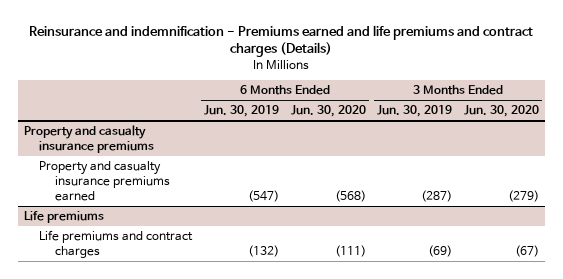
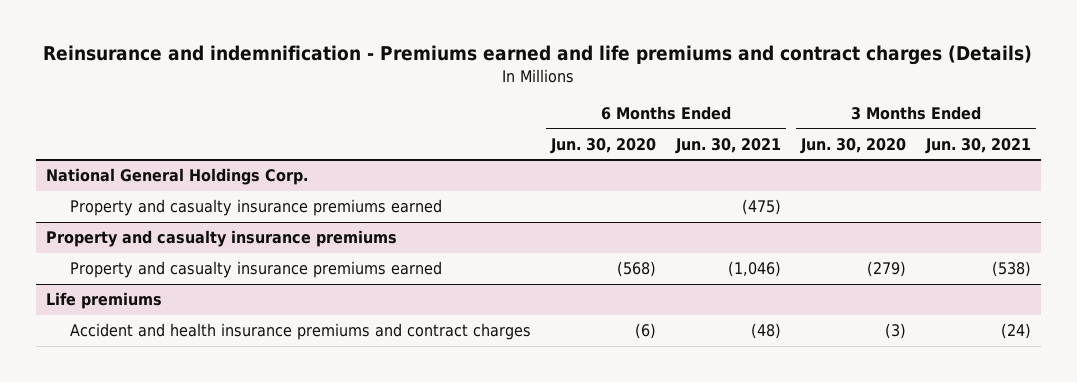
- | 6 Months Ended Jun. 30, 2019 | 6 Months Ended Jun. 30, 2020 | 3 Months Ended Jun. 30, 2019 | 3 Months Ended Jun. 30, 2020
+ | 6 Months Ended Jun. 30, 2020 | 6 Months Ended Jun. 30, 2021 | 3 Months Ended Jun. 30, 2020 | 3 Months Ended Jun. 30, 2021
+ National General Holdings Corp.
+ Property and casualty insurance premiums earned | | (475) | |
@ Life premiums
- Life premiums and contract charges | (132) | (111) | (69) | (67)
+ Accident and health insurance premiums and contract charges | (6) | (48) | (3) | (24)

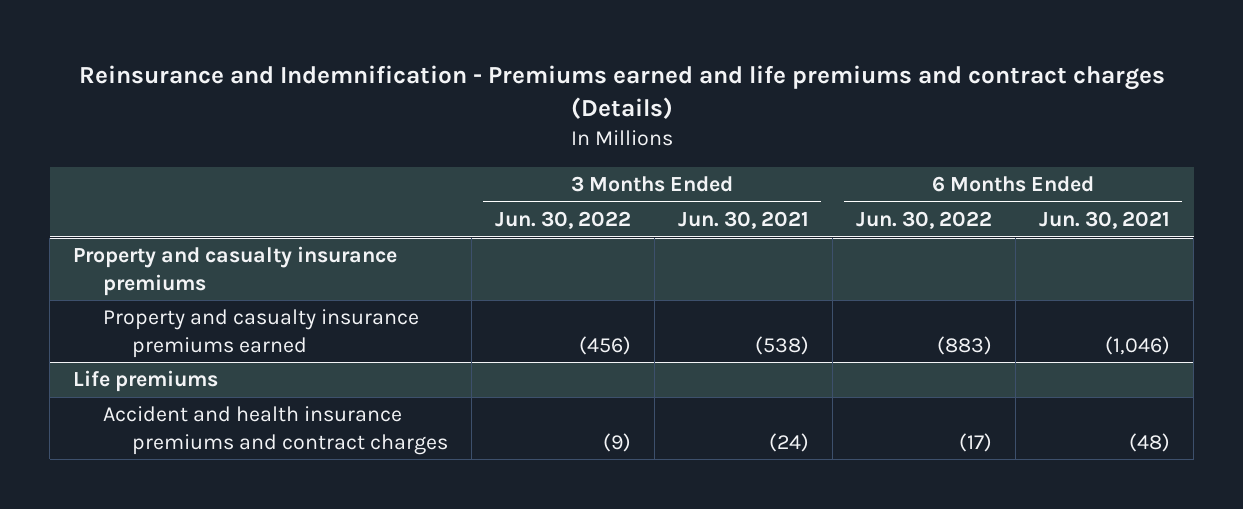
- Reinsurance and indemnification - Premiums earned and life premiums and contract charges (Details)
+ Reinsurance and Indemnification - Premiums earned and life premiums and contract charges (Details)
- | 6 Months Ended Jun. 30, 2020 | 6 Months Ended Jun. 30, 2021 | 3 Months Ended Jun. 30, 2020 | 3 Months Ended Jun. 30, 2021
+ | 3 Months Ended Jun. 30, 2022 | 3 Months Ended Jun. 30, 2021 | 6 Months Ended Jun. 30, 2022 | 6 Months Ended Jun. 30, 2021
- National General Holdings Corp.
- Property and casualty insurance premiums earned | | (475) | |

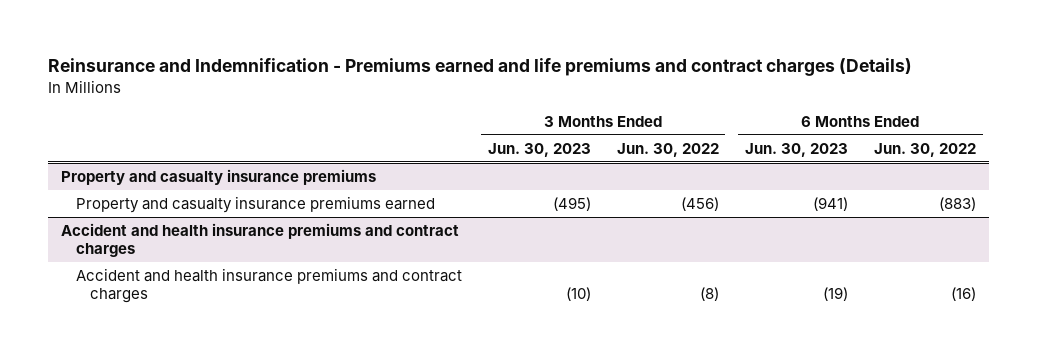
- | 3 Months Ended Jun. 30, 2022 | 3 Months Ended Jun. 30, 2021 | 6 Months Ended Jun. 30, 2022 | 6 Months Ended Jun. 30, 2021
+ | 3 Months Ended Jun. 30, 2023 | 3 Months Ended Jun. 30, 2022 | 6 Months Ended Jun. 30, 2023 | 6 Months Ended Jun. 30, 2022
- Life premiums
- Accident and health insurance premiums and contract charges | (9) | (24) | (17) | (48)
+ Accident and health insurance premiums and contract charges
+ Accident and health insurance premiums and contract charges | (10) | (8) | (19) | (16)

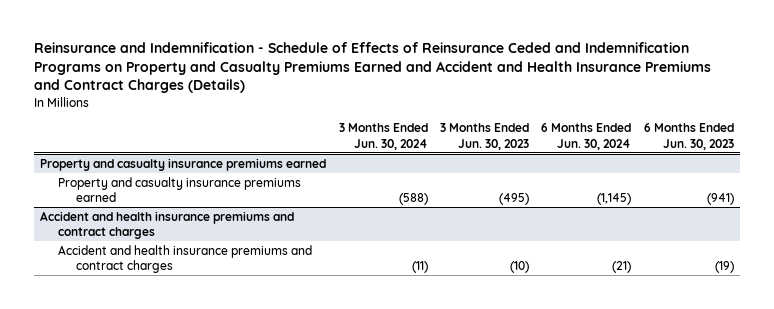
- Reinsurance and Indemnification - Premiums earned and life premiums and contract charges (Details)
+ Reinsurance and Indemnification - Schedule of Effects of Reinsurance Ceded and Indemnification Programs on Property and Casualty Premiums Earned and Accident and Health Insurance Premiums and Contract Charges (Details)
- | 3 Months Ended Jun. 30, 2023 | 3 Months Ended Jun. 30, 2022 | 6 Months Ended Jun. 30, 2023 | 6 Months Ended Jun. 30, 2022
+ | 3 Months Ended Jun. 30, 2024 | 3 Months Ended Jun. 30, 2023 | 6 Months Ended Jun. 30, 2024 | 6 Months Ended Jun. 30, 2023
- Property and casualty insurance premiums
+ Property and casualty insurance premiums earned

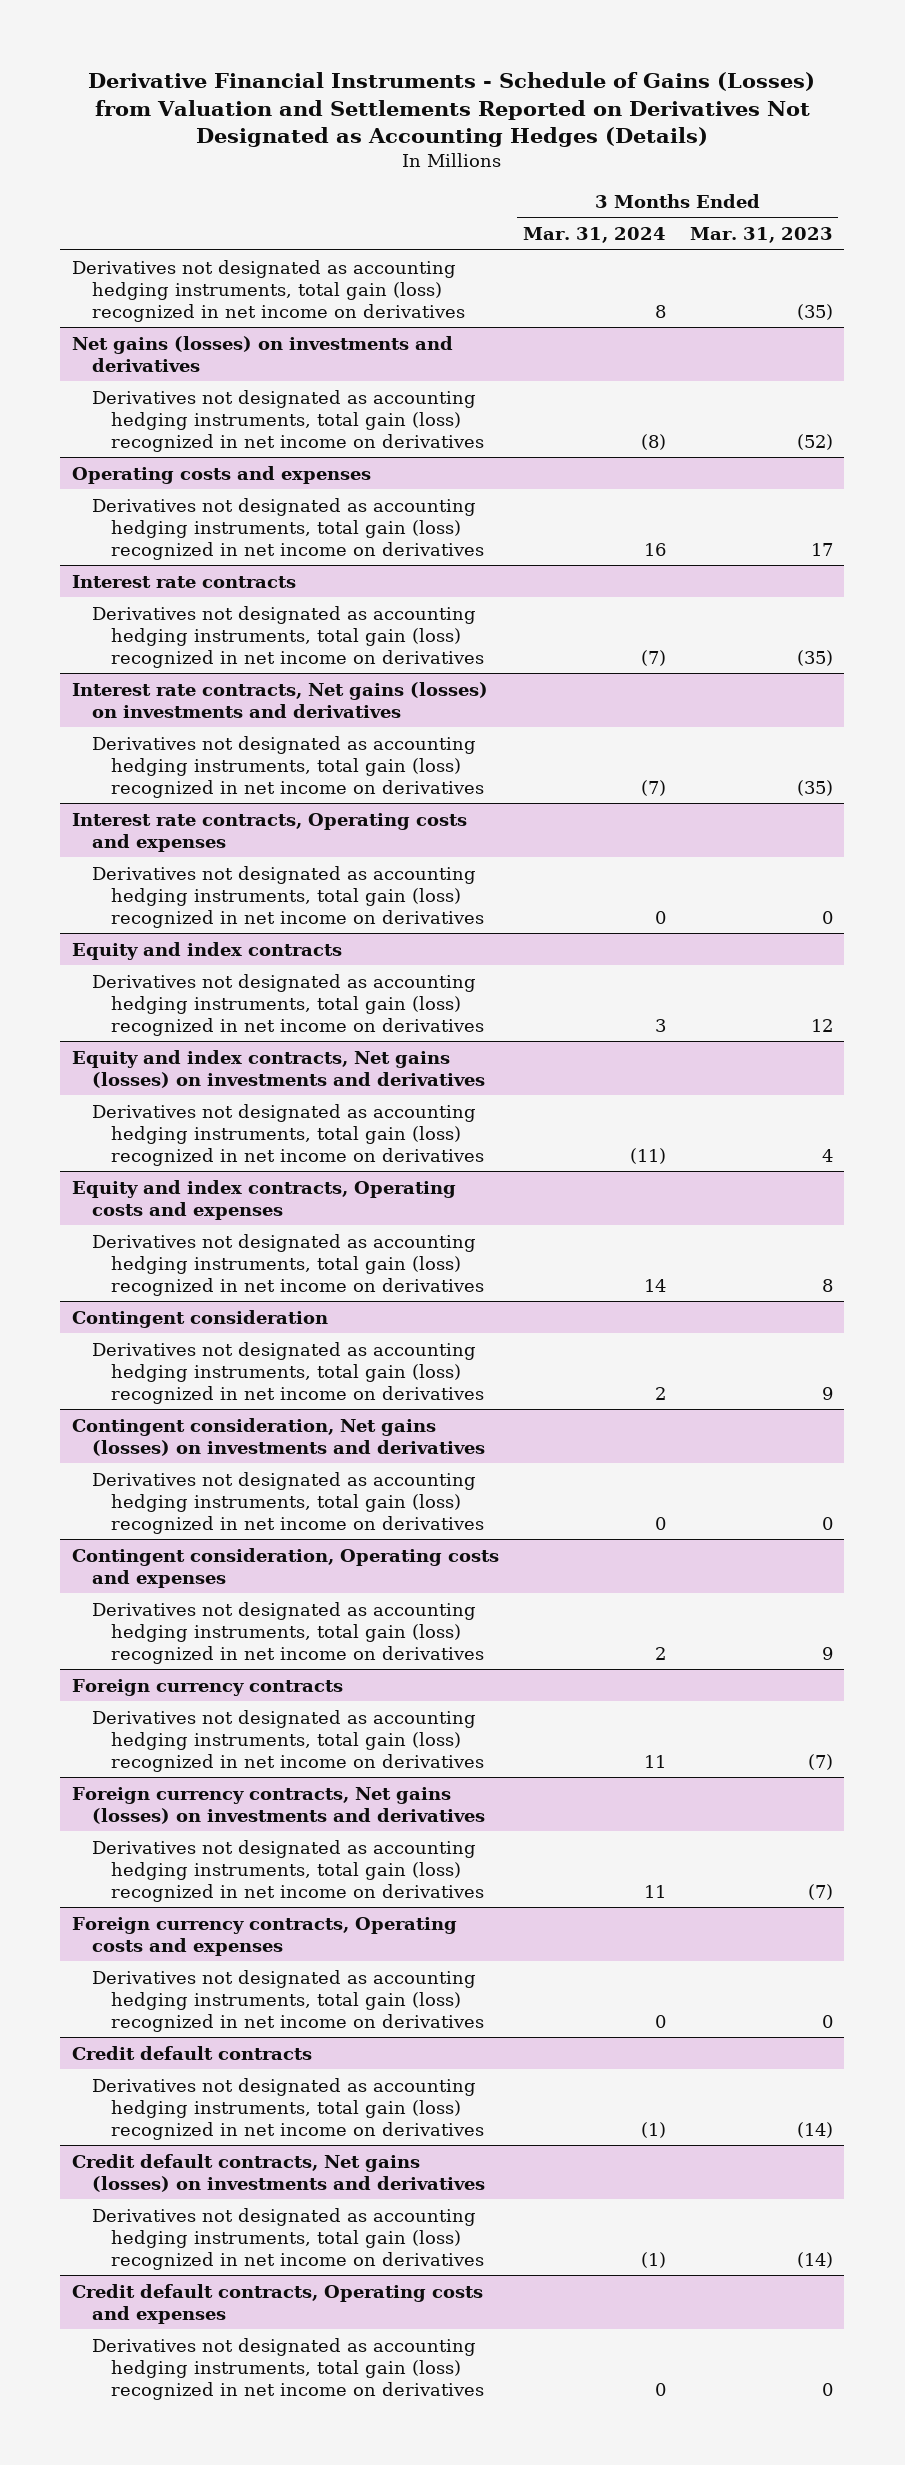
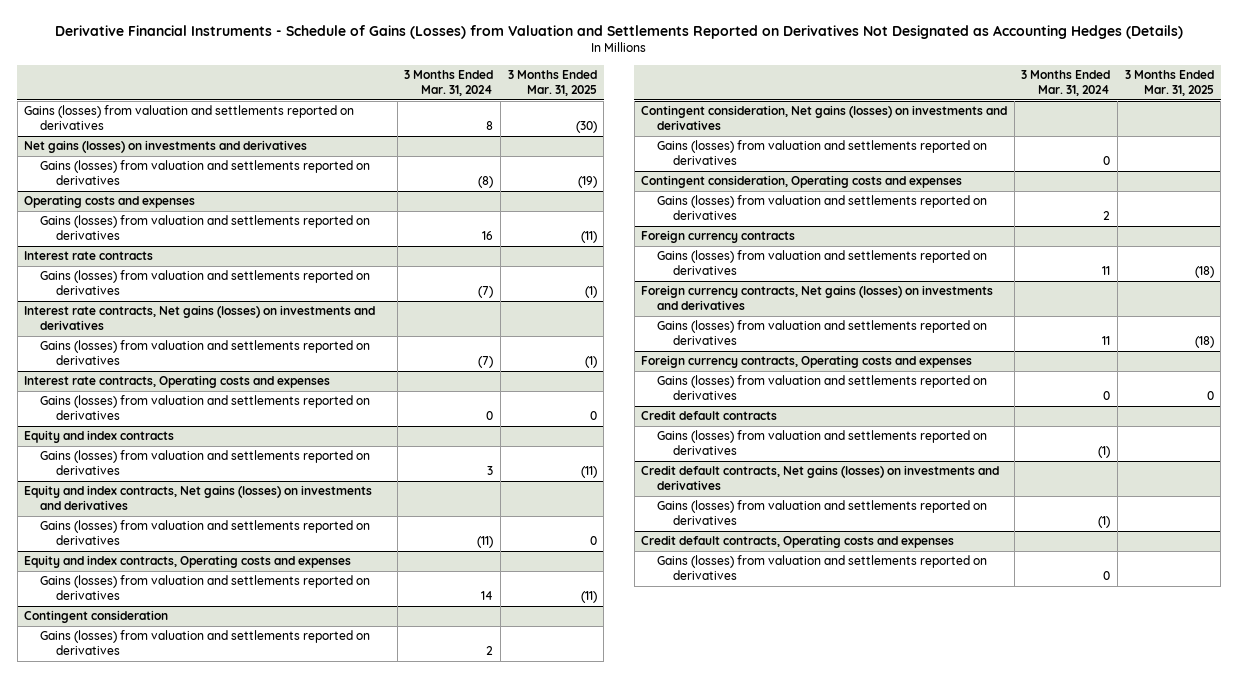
- | 3 Months Ended Mar. 31, 2024 | 3 Months Ended Mar. 31, 2023
+ | 3 Months Ended Mar. 31, 2024 | 3 Months Ended Mar. 31, 2025
- Derivatives not designated as accounting hedging instruments, total gain (loss) recognized in net income on derivatives | 8 | (35)
+ Gains (losses) from valuation and settlements reported on derivatives | 8 | (30)
@ Net gains (losses) on investments and derivatives
- Derivatives not designated as accounting hedging instruments, total gain (loss) recognized in net income on derivatives | (8) | (52)
+ Gains (losses) from valuation and settlements reported on derivatives | (8) | (19)
@ Operating costs and expenses
- Derivatives not designated as accounting hedging instruments, total gain (loss) recognized in net income on derivatives | 16 | 17
+ Gains (losses) from valuation and settlements reported on derivatives | 16 | (11)
@ Interest rate contracts
- Derivatives not designated as accounting hedging instruments, total gain (loss) recognized in net income on derivatives | (7) | (35)
+ Gains (losses) from valuation and settlements reported on derivatives | (7) | (1)
@ Interest rate contracts, Net gains (losses) on investments and derivatives
- Derivatives not designated as accounting hedging instruments, total gain (loss) recognized in net income on derivatives | (7) | (35)
+ Gains (losses) from valuation and settlements reported on derivatives | (7) | (1)
@ Interest rate contracts, Operating costs and expenses
- Derivatives not designated as accounting hedging instruments, total gain (loss) recognized in net income on derivatives | 0 | 0
+ Gains (losses) from valuation and settlements reported on derivatives | 0 | 0
@ Equity and index contracts
- Derivatives not designated as accounting hedging instruments, total gain (loss) recognized in net income on derivatives | 3 | 12
+ Gains (losses) from valuation and settlements reported on derivatives | 3 | (11)
@ Equity and index contracts, Net gains (losses) on investments and derivatives
- Derivatives not designated as accounting hedging instruments, total gain (loss) recognized in net income on derivatives | (11) | 4
+ Gains (losses) from valuation and settlements reported on derivatives | (11) | 0
@ Equity and index contracts, Operating costs and expenses
- Derivatives not designated as accounting hedging instruments, total gain (loss) recognized in net income on derivatives | 14 | 8
+ Gains (losses) from valuation and settlements reported on derivatives | 14 | (11)
@ Contingent consideration
- Derivatives not designated as accounting hedging instruments, total gain (loss) recognized in net income on derivatives | 2 | 9
+ Gains (losses) from valuation and settlements reported on derivatives | 2 |
@ Contingent consideration, Net gains (losses) on investments and derivatives
- Derivatives not designated as accounting hedging instruments, total gain (loss) recognized in net income on derivatives | 0 | 0
+ Gains (losses) from valuation and settlements reported on derivatives | 0 |
@ Contingent consideration, Operating costs and expenses
- Derivatives not designated as accounting hedging instruments, total gain (loss) recognized in net income on derivatives | 2 | 9
+ Gains (losses) from valuation and settlements reported on derivatives | 2 |
@ Foreign currency contracts
- Derivatives not designated as accounting hedging instruments, total gain (loss) recognized in net income on derivatives | 11 | (7)
+ Gains (losses) from valuation and settlements reported on derivatives | 11 | (18)
@ Foreign currency contracts, Net gains (losses) on investments and derivatives
- Derivatives not designated as accounting hedging instruments, total gain (loss) recognized in net income on derivatives | 11 | (7)
+ Gains (losses) from valuation and settlements reported on derivatives | 11 | (18)
@ Foreign currency contracts, Operating costs and expenses
- Derivatives not designated as accounting hedging instruments, total gain (loss) recognized in net income on derivatives | 0 | 0
+ Gains (losses) from valuation and settlements reported on derivatives | 0 | 0
@ Credit default contracts
- Derivatives not designated as accounting hedging instruments, total gain (loss) recognized in net income on derivatives | (1) | (14)
+ Gains (losses) from valuation and settlements reported on derivatives | (1) |
@ Credit default contracts, Net gains (losses) on investments and derivatives
- Derivatives not designated as accounting hedging instruments, total gain (loss) recognized in net income on derivatives | (1) | (14)
+ Gains (losses) from valuation and settlements reported on derivatives | (1) |
@ Credit default contracts, Operating costs and expenses
- Derivatives not designated as accounting hedging instruments, total gain (loss) recognized in net income on derivatives | 0 | 0
+ Gains (losses) from valuation and settlements reported on derivatives | 0 |

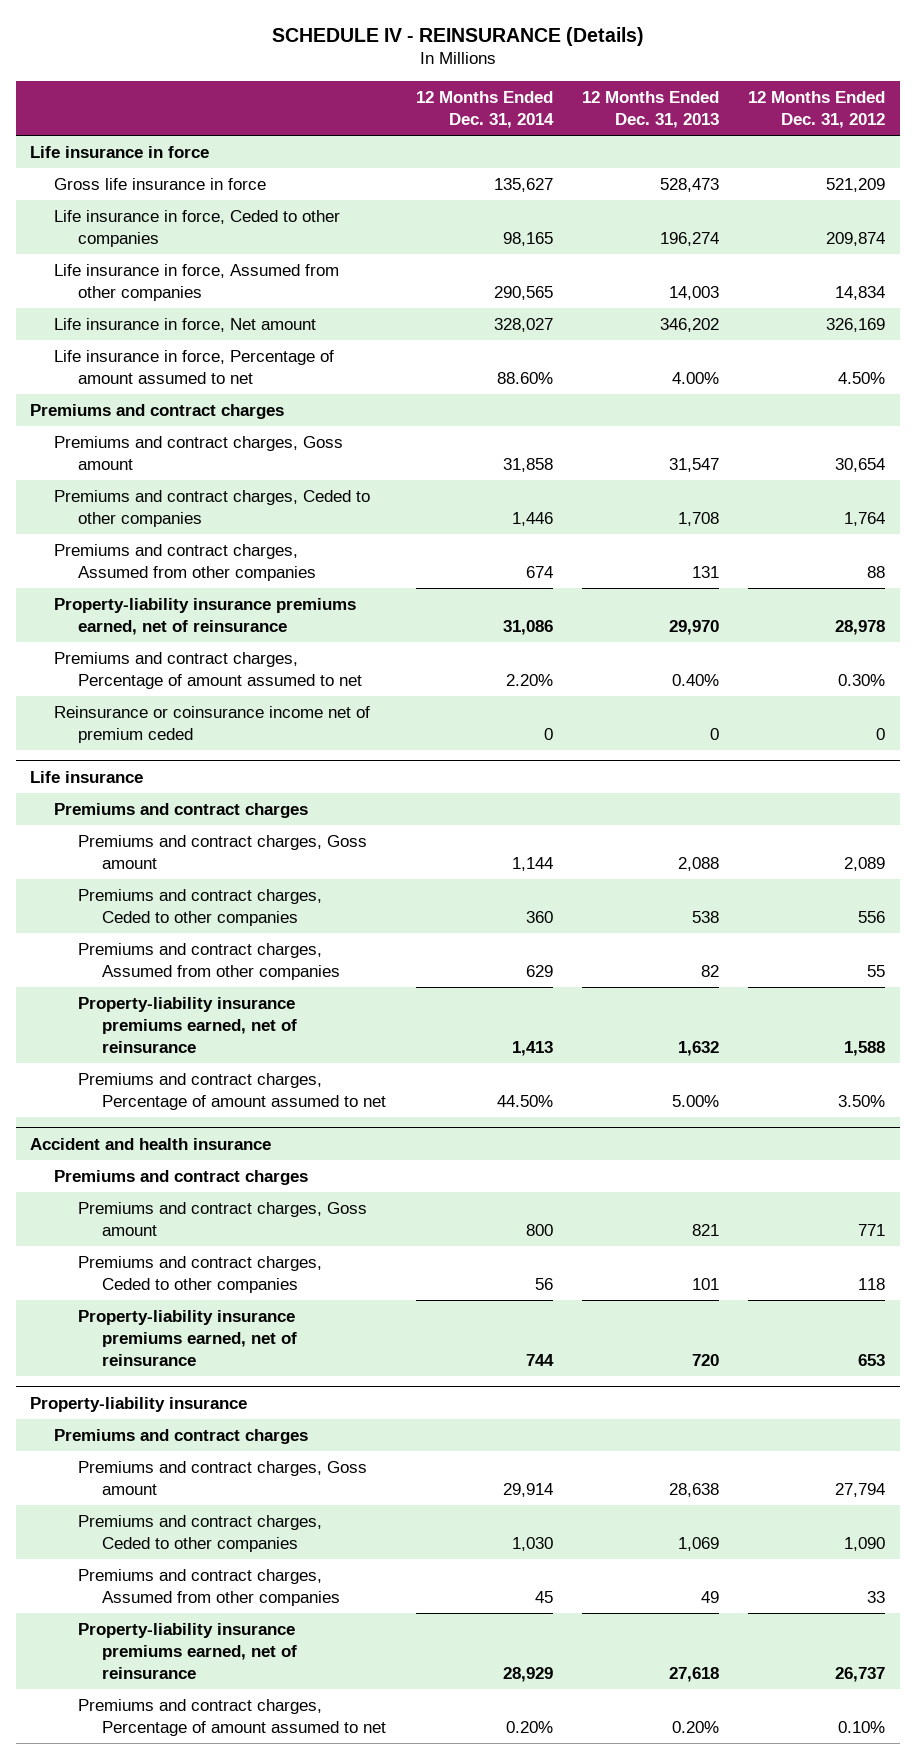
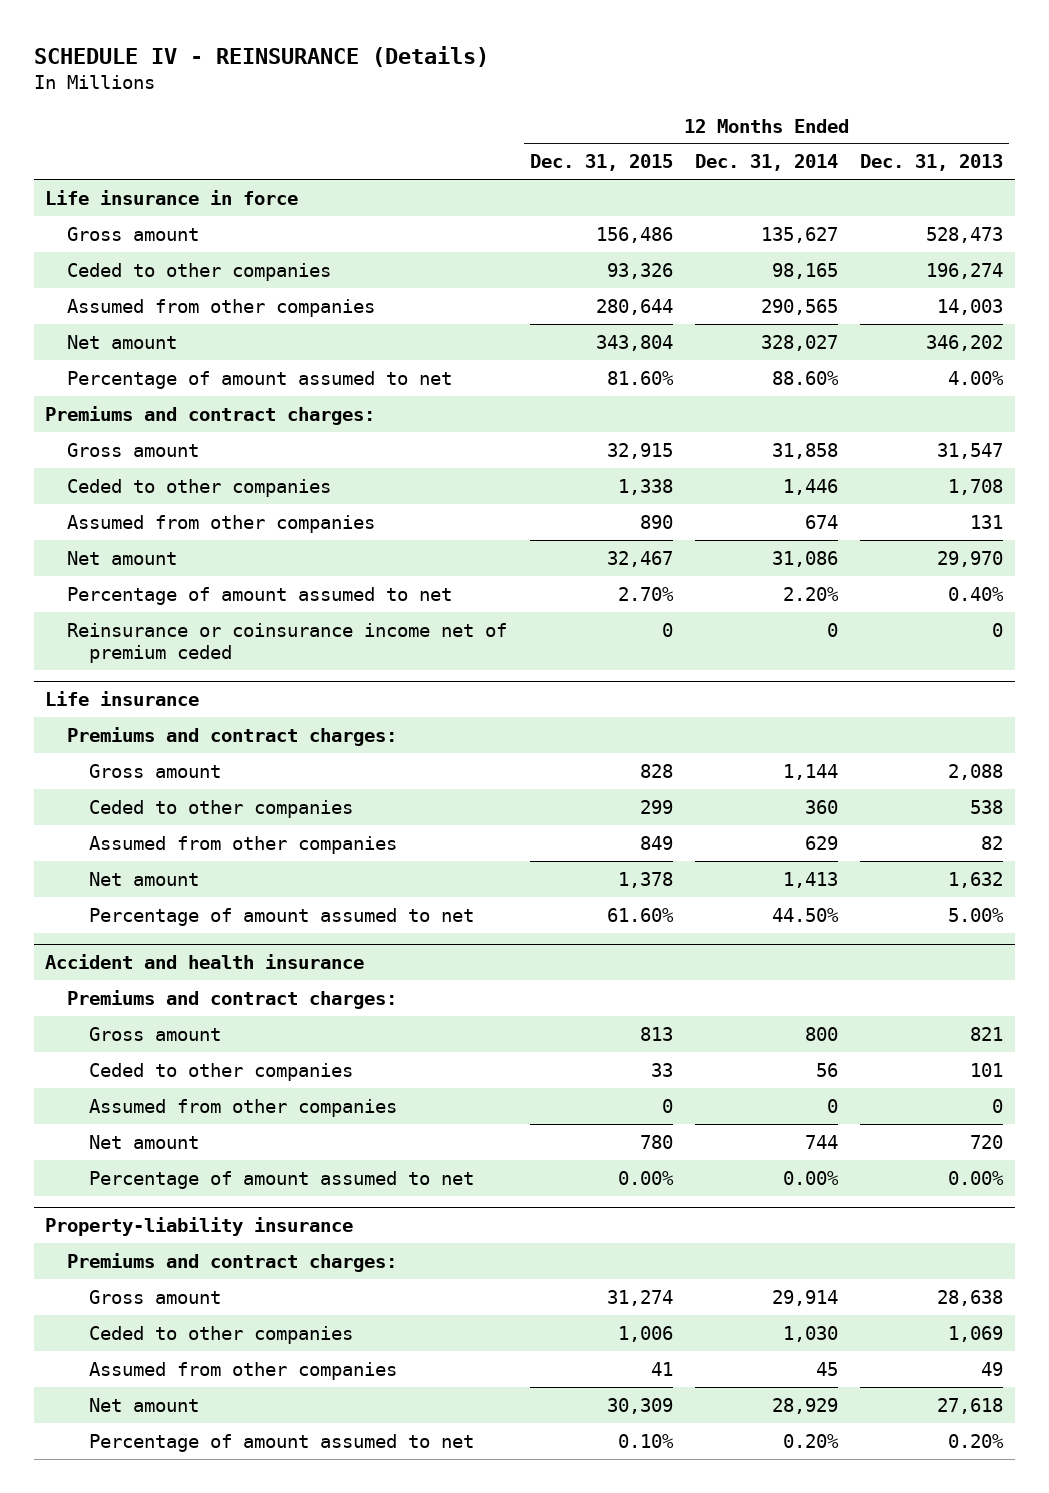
- | 12 Months Ended Dec. 31, 2014 | 12 Months Ended Dec. 31, 2013 | 12 Months Ended Dec. 31, 2012
+ | 12 Months Ended Dec. 31, 2015 | 12 Months Ended Dec. 31, 2014 | 12 Months Ended Dec. 31, 2013
- Gross life insurance in force | 135,627 | 528,473 | 521,209
- Life insurance in force, Ceded to other companies | 98,165 | 196,274 | 209,874
- Life insurance in force, Assumed from other companies | 290,565 | 14,003 | 14,834
- Life insurance in force, Net amount | 328,027 | 346,202 | 326,169
- Life insurance in force, Percentage of amount assumed to net | 88.60% | 4.00% | 4.50%
- Premiums and contract charges
- Premiums and contract charges, Goss amount | 31,858 | 31,547 | 30,654
- Premiums and contract charges, Ceded to other companies | 1,446 | 1,708 | 1,764
- Premiums and contract charges, Assumed from other companies | 674 | 131 | 88
- Property-liability insurance premiums earned, net of reinsurance | 31,086 | 29,970 | 28,978
- Premiums and contract charges, Percentage of amount assumed to net | 2.20% | 0.40% | 0.30%
+ Gross amount | 156,486 | 135,627 | 528,473
+ Ceded to other companies | 93,326 | 98,165 | 196,274
+ Assumed from other companies | 280,644 | 290,565 | 14,003
+ Net amount | 343,804 | 328,027 | 346,202
+ Percentage of amount assumed to net | 81.60% | 88.60% | 4.00%
+ Premiums and contract charges:
+ Gross amount | 32,915 | 31,858 | 31,547
+ Ceded to other companies | 1,338 | 1,446 | 1,708
+ Assumed from other companies | 890 | 674 | 131
+ Net amount | 32,467 | 31,086 | 29,970
+ Percentage of amount assumed to net | 2.70% | 2.20% | 0.40%
@ Life insurance
- Premiums and contract charges
- Premiums and contract charges, Goss amount | 1,144 | 2,088 | 2,089
- Premiums and contract charges, Ceded to other companies | 360 | 538 | 556
- Premiums and contract charges, Assumed from other companies | 629 | 82 | 55
- Property-liability insurance premiums earned, net of reinsurance | 1,413 | 1,632 | 1,588
- Premiums and contract charges, Percentage of amount assumed to net | 44.50% | 5.00% | 3.50%
+ Premiums and contract charges:
+ Gross amount | 828 | 1,144 | 2,088
+ Ceded to other companies | 299 | 360 | 538
+ Assumed from other companies | 849 | 629 | 82
+ Net amount | 1,378 | 1,413 | 1,632
+ Percentage of amount assumed to net | 61.60% | 44.50% | 5.00%
@ Accident and health insurance
- Premiums and contract charges
- Premiums and contract charges, Goss amount | 800 | 821 | 771
- Premiums and contract charges, Ceded to other companies | 56 | 101 | 118
- Property-liability insurance premiums earned, net of reinsurance | 744 | 720 | 653
+ Premiums and contract charges:
+ Gross amount | 813 | 800 | 821
+ Ceded to other companies | 33 | 56 | 101
+ Assumed from other companies | 0 | 0 | 0
+ Net amount | 780 | 744 | 720
+ Percentage of amount assumed to net | 0.00% | 0.00% | 0.00%
@ Property-liability insurance
- Premiums and contract charges
- Premiums and contract charges, Goss amount | 29,914 | 28,638 | 27,794
- Premiums and contract charges, Ceded to other companies | 1,030 | 1,069 | 1,090
- Premiums and contract charges, Assumed from other companies | 45 | 49 | 33
- Property-liability insurance premiums earned, net of reinsurance | 28,929 | 27,618 | 26,737
- Premiums and contract charges, Percentage of amount assumed to net | 0.20% | 0.20% | 0.10%
+ Premiums and contract charges:
+ Gross amount | 31,274 | 29,914 | 28,638
+ Ceded to other companies | 1,006 | 1,030 | 1,069
+ Assumed from other companies | 41 | 45 | 49
+ Net amount | 30,309 | 28,929 | 27,618
+ Percentage of amount assumed to net | 0.10% | 0.20% | 0.20%

